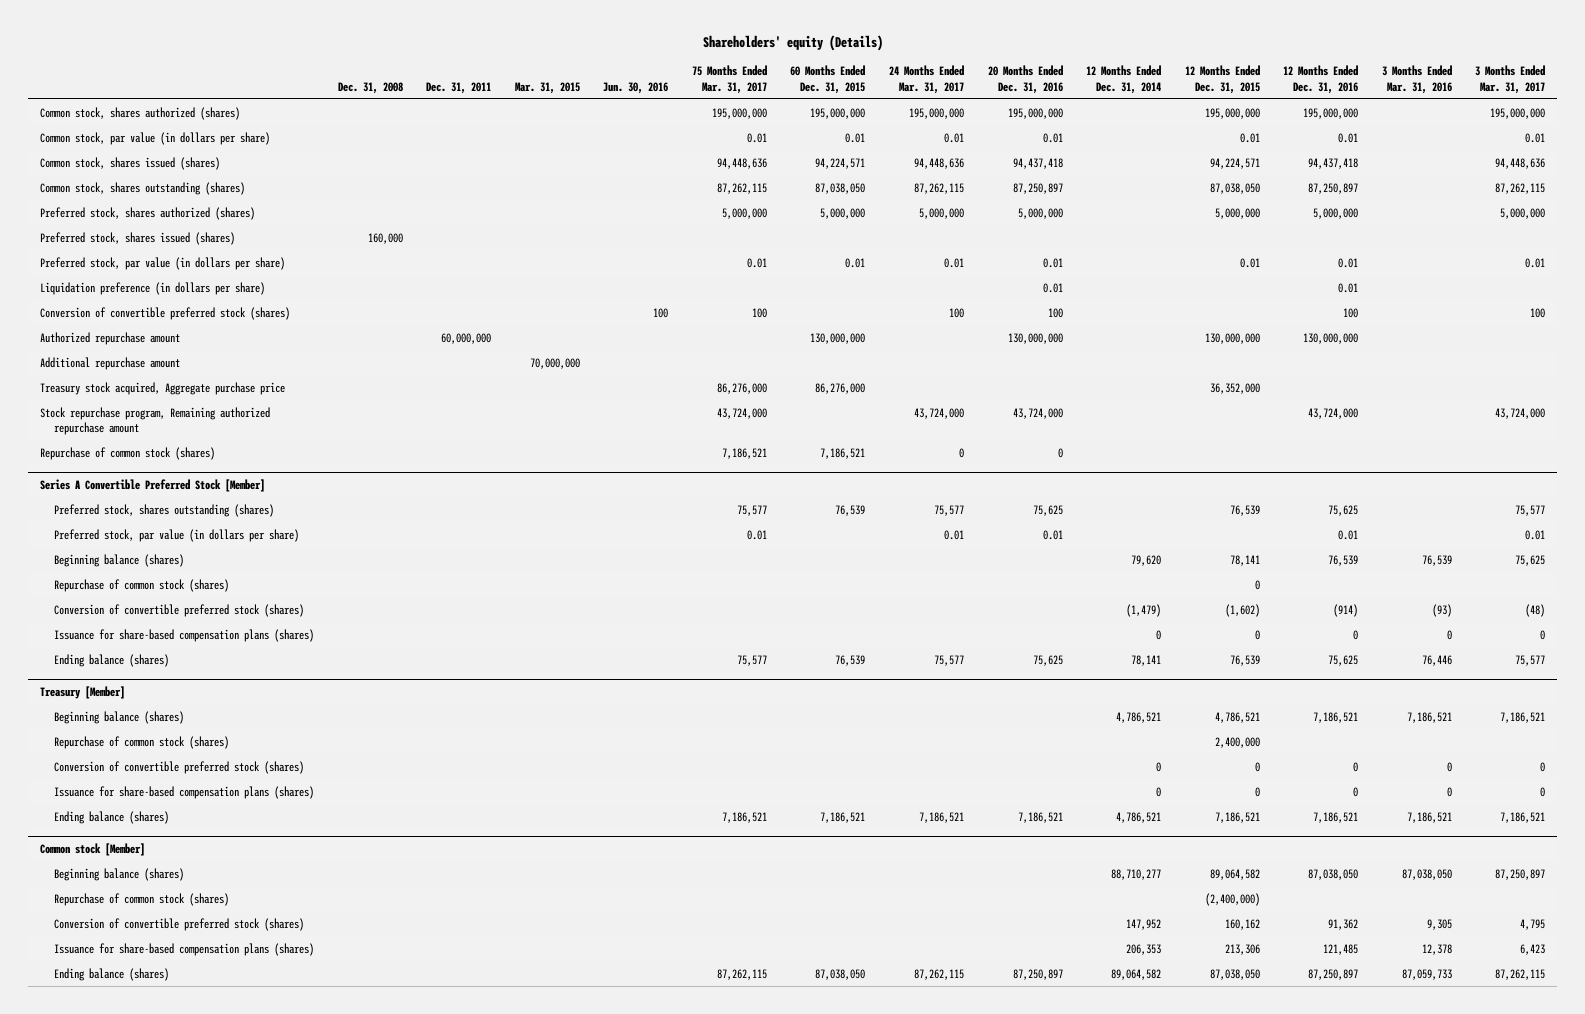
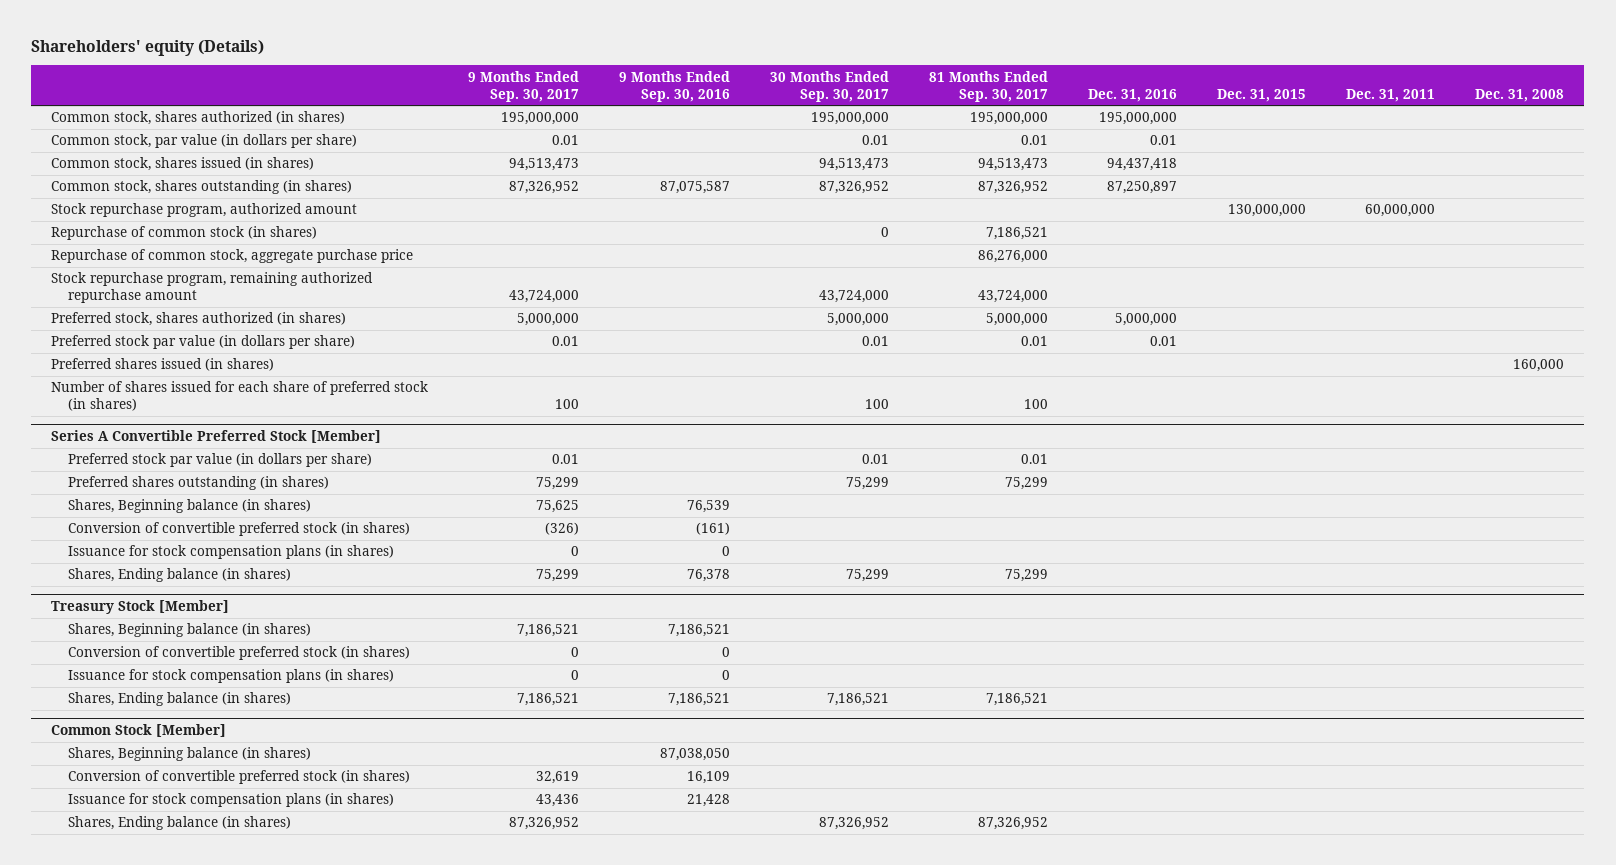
- | Dec. 31, 2008 | Dec. 31, 2011 | Mar. 31, 2015 | Jun. 30, 2016 | 75 Months Ended Mar. 31, 2017 | 60 Months Ended Dec. 31, 2015 | 24 Months Ended Mar. 31, 2017 | 20 Months Ended Dec. 31, 2016 | 12 Months Ended Dec. 31, 2014 | 12 Months Ended Dec. 31, 2015 | 12 Months Ended Dec. 31, 2016 | 3 Months Ended Mar. 31, 2016 | 3 Months Ended Mar. 31, 2017
+ | 9 Months Ended Sep. 30, 2017 | 9 Months Ended Sep. 30, 2016 | 30 Months Ended Sep. 30, 2017 | 81 Months Ended Sep. 30, 2017 | Dec. 31, 2016 | Dec. 31, 2015 | Dec. 31, 2011 | Dec. 31, 2008
- Common stock, shares authorized (shares) | | | | | 195,000,000 | 195,000,000 | 195,000,000 | 195,000,000 | | 195,000,000 | 195,000,000 | | 195,000,000
+ Common stock, shares authorized (in shares) | 195,000,000 | | 195,000,000 | 195,000,000 | 195,000,000 | | |
- Common stock, shares issued (shares) | | | | | 94,448,636 | 94,224,571 | 94,448,636 | 94,437,418 | | 94,224,571 | 94,437,418 | | 94,448,636
- Common stock, shares outstanding (shares) | | | | | 87,262,115 | 87,038,050 | 87,262,115 | 87,250,897 | | 87,038,050 | 87,250,897 | | 87,262,115
- Preferred stock, shares authorized (shares) | | | | | 5,000,000 | 5,000,000 | 5,000,000 | 5,000,000 | | 5,000,000 | 5,000,000 | | 5,000,000
- Preferred stock, shares issued (shares) | 160,000 | | | | | | | | | | | |
- Preferred stock, par value (in dollars per share) | | | | | 0.01 | 0.01 | 0.01 | 0.01 | | 0.01 | 0.01 | | 0.01
- Liquidation preference (in dollars per share) | | | | | | | | 0.01 | | | 0.01 | |
- Conversion of convertible preferred stock (shares) | | | | 100 | 100 | | 100 | 100 | | | 100 | | 100
- Authorized repurchase amount | | 60,000,000 | | | | 130,000,000 | | 130,000,000 | | 130,000,000 | 130,000,000 | |
- Additional repurchase amount | | | 70,000,000 | | | | | | | | | |
- Treasury stock acquired, Aggregate purchase price | | | | | 86,276,000 | 86,276,000 | | | | 36,352,000 | | |
- Stock repurchase program, Remaining authorized repurchase amount | | | | | 43,724,000 | | 43,724,000 | 43,724,000 | | | 43,724,000 | | 43,724,000
- Repurchase of common stock (shares) | | | | | 7,186,521 | 7,186,521 | 0 | 0 | | | | |
+ Common stock, shares issued (in shares) | 94,513,473 | | 94,513,473 | 94,513,473 | 94,437,418 | | |
+ Common stock, shares outstanding (in shares) | 87,326,952 | 87,075,587 | 87,326,952 | 87,326,952 | 87,250,897 | | |
+ Stock repurchase program, authorized amount | | | | | | 130,000,000 | 60,000,000 |
+ Repurchase of common stock (in shares) | | | 0 | 7,186,521 | | | |
+ Repurchase of common stock, aggregate purchase price | | | | 86,276,000 | | | |
+ Stock repurchase program, remaining authorized repurchase amount | 43,724,000 | | 43,724,000 | 43,724,000 | | | |
+ Preferred stock, shares authorized (in shares) | 5,000,000 | | 5,000,000 | 5,000,000 | 5,000,000 | | |
+ Preferred stock par value (in dollars per share) | 0.01 | | 0.01 | 0.01 | 0.01 | | |
+ Preferred shares issued (in shares) | | | | | | | | 160,000
+ Number of shares issued for each share of preferred stock (in shares) | 100 | | 100 | 100 | | | |
@ Series A Convertible Preferred Stock [Member]
- Preferred stock, shares outstanding (shares) | | | | | 75,577 | 76,539 | 75,577 | 75,625 | | 76,539 | 75,625 | | 75,577
- Preferred stock, par value (in dollars per share) | | | | | 0.01 | | 0.01 | 0.01 | | | 0.01 | | 0.01
- Beginning balance (shares) | | | | | | | | | 79,620 | 78,141 | 76,539 | 76,539 | 75,625
- Repurchase of common stock (shares) | | | | | | | | | | 0 | | |
- Conversion of convertible preferred stock (shares) | | | | | | | | | (1,479) | (1,602) | (914) | (93) | (48)
- Issuance for share-based compensation plans (shares) | | | | | | | | | 0 | 0 | 0 | 0 | 0
- Ending balance (shares) | | | | | 75,577 | 76,539 | 75,577 | 75,625 | 78,141 | 76,539 | 75,625 | 76,446 | 75,577
- Treasury [Member]
- Beginning balance (shares) | | | | | | | | | 4,786,521 | 4,786,521 | 7,186,521 | 7,186,521 | 7,186,521
- Repurchase of common stock (shares) | | | | | | | | | | 2,400,000 | | |
- Conversion of convertible preferred stock (shares) | | | | | | | | | 0 | 0 | 0 | 0 | 0
- Issuance for share-based compensation plans (shares) | | | | | | | | | 0 | 0 | 0 | 0 | 0
- Ending balance (shares) | | | | | 7,186,521 | 7,186,521 | 7,186,521 | 7,186,521 | 4,786,521 | 7,186,521 | 7,186,521 | 7,186,521 | 7,186,521
- Common stock [Member]
- Beginning balance (shares) | | | | | | | | | 88,710,277 | 89,064,582 | 87,038,050 | 87,038,050 | 87,250,897
- Repurchase of common stock (shares) | | | | | | | | | | (2,400,000) | | |
- Conversion of convertible preferred stock (shares) | | | | | | | | | 147,952 | 160,162 | 91,362 | 9,305 | 4,795
- Issuance for share-based compensation plans (shares) | | | | | | | | | 206,353 | 213,306 | 121,485 | 12,378 | 6,423
- Ending balance (shares) | | | | | 87,262,115 | 87,038,050 | 87,262,115 | 87,250,897 | 89,064,582 | 87,038,050 | 87,250,897 | 87,059,733 | 87,262,115
@ Series A Convertible Preferred Stock [Member]
+ Preferred stock par value (in dollars per share) | 0.01 | | 0.01 | 0.01 | | | |
+ Preferred shares outstanding (in shares) | 75,299 | | 75,299 | 75,299 | | | |
+ Shares, Beginning balance (in shares) | 75,625 | 76,539 | | | | | |
+ Conversion of convertible preferred stock (in shares) | (326) | (161) | | | | | |
+ Issuance for stock compensation plans (in shares) | 0 | 0 | | | | | |
+ Shares, Ending balance (in shares) | 75,299 | 76,378 | 75,299 | 75,299 | | | |
+ Treasury Stock [Member]
+ Shares, Beginning balance (in shares) | 7,186,521 | 7,186,521 | | | | | |
+ Conversion of convertible preferred stock (in shares) | 0 | 0 | | | | | |
+ Issuance for stock compensation plans (in shares) | 0 | 0 | | | | | |
+ Shares, Ending balance (in shares) | 7,186,521 | 7,186,521 | 7,186,521 | 7,186,521 | | | |
+ Common Stock [Member]
+ Shares, Beginning balance (in shares) | | 87,038,050 | | | | | |
+ Conversion of convertible preferred stock (in shares) | 32,619 | 16,109 | | | | | |
+ Issuance for stock compensation plans (in shares) | 43,436 | 21,428 | | | | | |
+ Shares, Ending balance (in shares) | 87,326,952 | | 87,326,952 | 87,326,952 | | | |

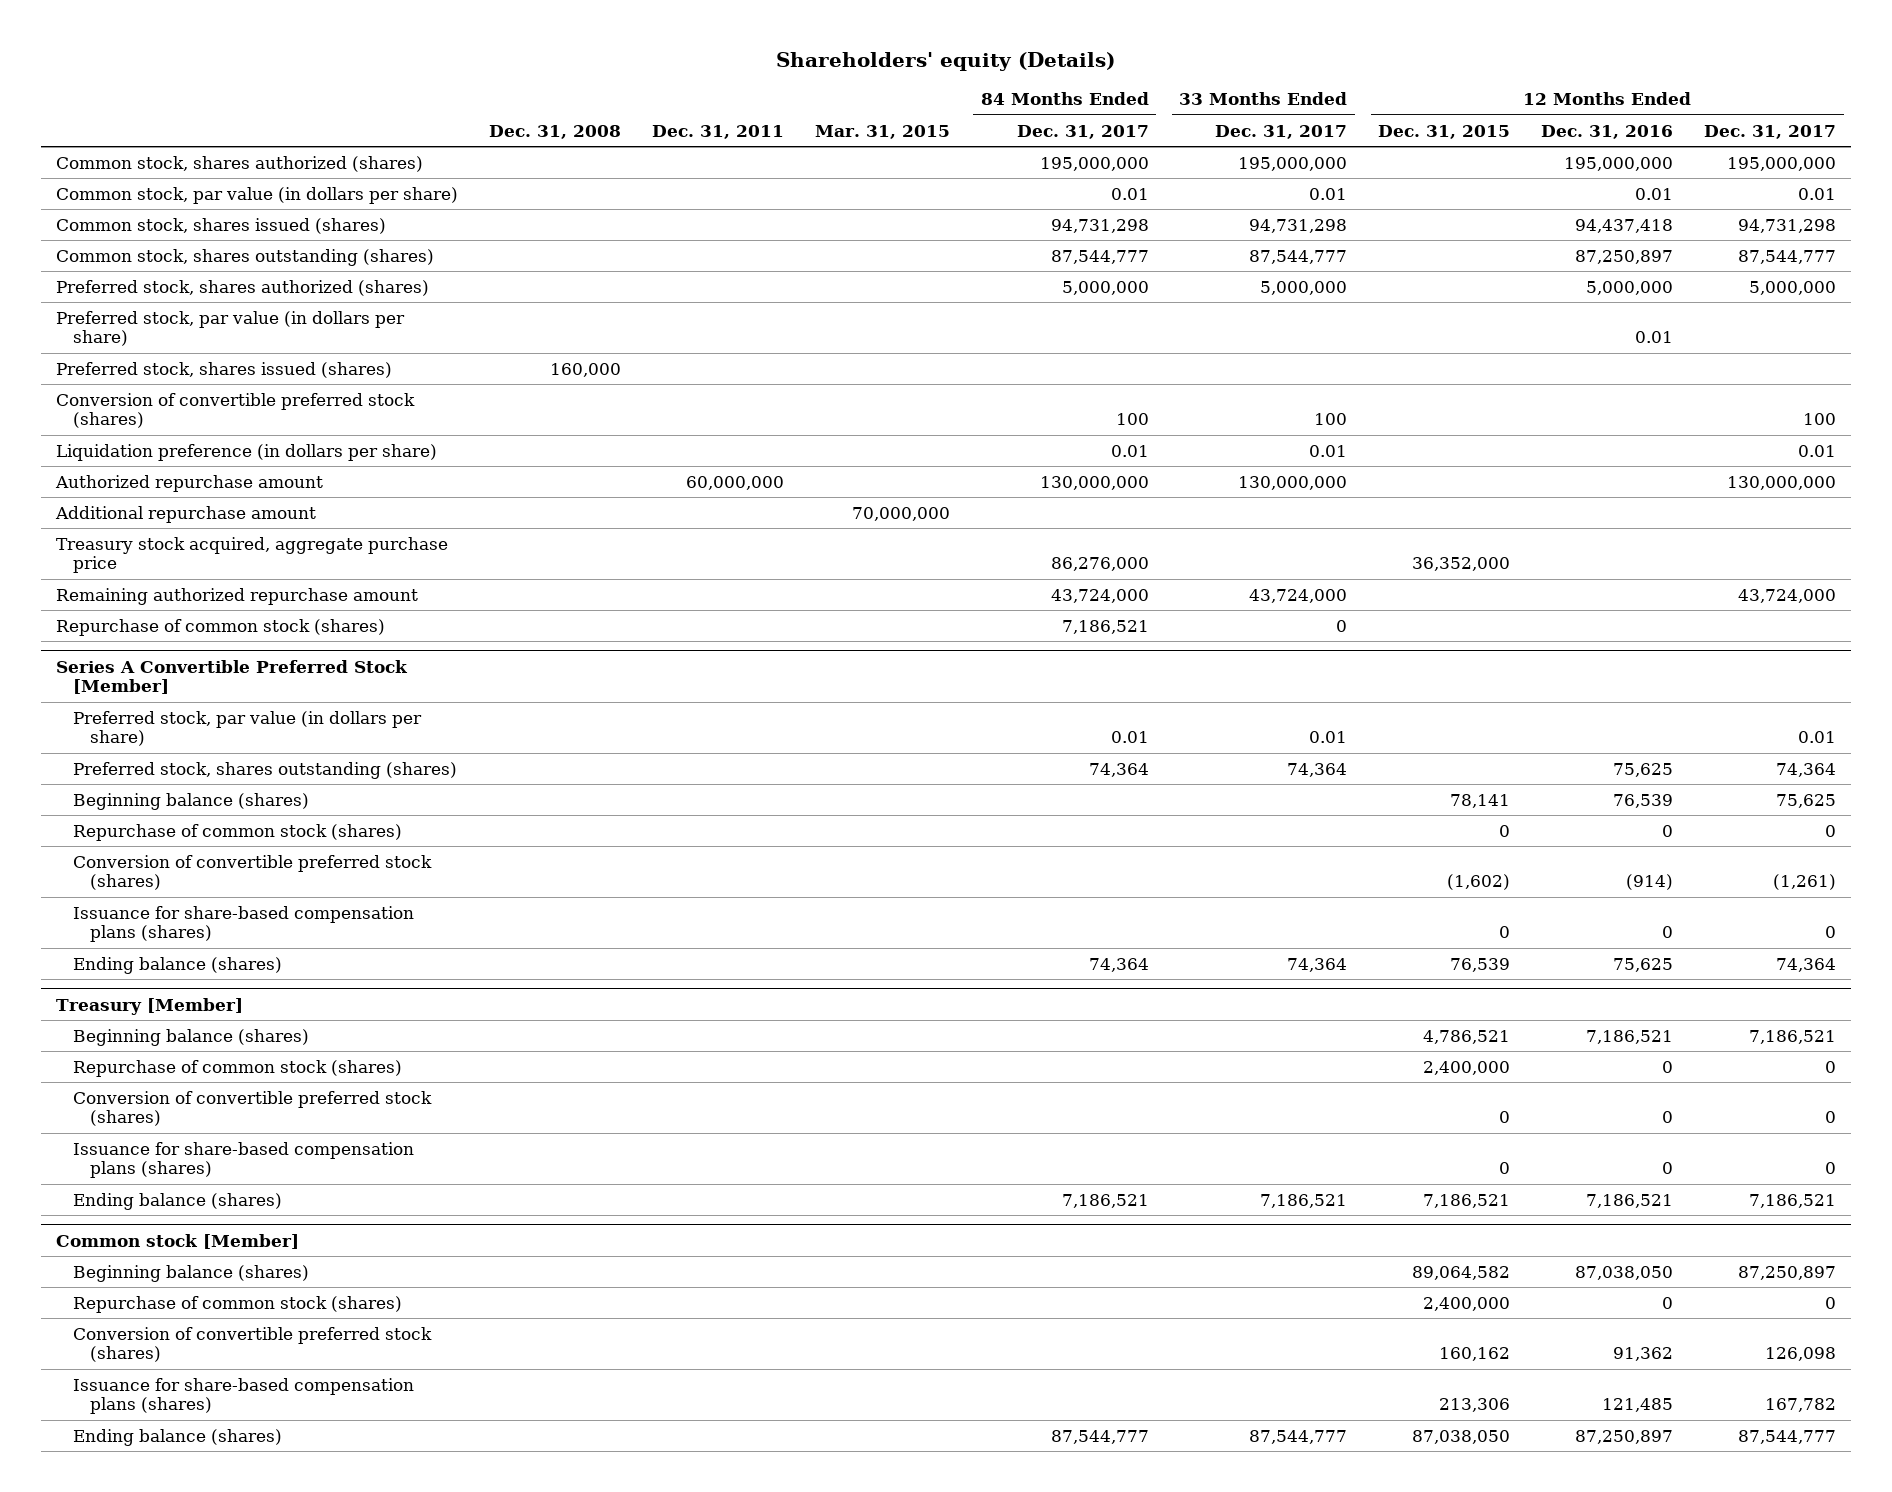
- | 9 Months Ended Sep. 30, 2017 | 9 Months Ended Sep. 30, 2016 | 30 Months Ended Sep. 30, 2017 | 81 Months Ended Sep. 30, 2017 | Dec. 31, 2016 | Dec. 31, 2015 | Dec. 31, 2011 | Dec. 31, 2008
+ | Dec. 31, 2008 | Dec. 31, 2011 | Mar. 31, 2015 | 84 Months Ended Dec. 31, 2017 | 33 Months Ended Dec. 31, 2017 | 12 Months Ended Dec. 31, 2015 | 12 Months Ended Dec. 31, 2016 | 12 Months Ended Dec. 31, 2017
- Common stock, shares authorized (in shares) | 195,000,000 | | 195,000,000 | 195,000,000 | 195,000,000 | | |
+ Common stock, shares authorized (shares) | | | | 195,000,000 | 195,000,000 | | 195,000,000 | 195,000,000
- Common stock, shares issued (in shares) | 94,513,473 | | 94,513,473 | 94,513,473 | 94,437,418 | | |
- Common stock, shares outstanding (in shares) | 87,326,952 | 87,075,587 | 87,326,952 | 87,326,952 | 87,250,897 | | |
- Stock repurchase program, authorized amount | | | | | | 130,000,000 | 60,000,000 |
- Repurchase of common stock (in shares) | | | 0 | 7,186,521 | | | |
- Repurchase of common stock, aggregate purchase price | | | | 86,276,000 | | | |
- Stock repurchase program, remaining authorized repurchase amount | 43,724,000 | | 43,724,000 | 43,724,000 | | | |
- Preferred stock, shares authorized (in shares) | 5,000,000 | | 5,000,000 | 5,000,000 | 5,000,000 | | |
- Preferred stock par value (in dollars per share) | 0.01 | | 0.01 | 0.01 | 0.01 | | |
- Preferred shares issued (in shares) | | | | | | | | 160,000
- Number of shares issued for each share of preferred stock (in shares) | 100 | | 100 | 100 | | | |
+ Common stock, shares issued (shares) | | | | 94,731,298 | 94,731,298 | | 94,437,418 | 94,731,298
+ Common stock, shares outstanding (shares) | | | | 87,544,777 | 87,544,777 | | 87,250,897 | 87,544,777
+ Preferred stock, shares authorized (shares) | | | | 5,000,000 | 5,000,000 | | 5,000,000 | 5,000,000
+ Preferred stock, par value (in dollars per share) | | | | | | | 0.01 |
+ Preferred stock, shares issued (shares) | 160,000 | | | | | | |
+ Conversion of convertible preferred stock (shares) | | | | 100 | 100 | | | 100
+ Liquidation preference (in dollars per share) | | | | 0.01 | 0.01 | | | 0.01
+ Authorized repurchase amount | | 60,000,000 | | 130,000,000 | 130,000,000 | | | 130,000,000
+ Additional repurchase amount | | | 70,000,000 | | | | |
+ Treasury stock acquired, aggregate purchase price | | | | 86,276,000 | | 36,352,000 | |
+ Remaining authorized repurchase amount | | | | 43,724,000 | 43,724,000 | | | 43,724,000
+ Repurchase of common stock (shares) | | | | 7,186,521 | 0 | | |
@ Series A Convertible Preferred Stock [Member]
- Preferred stock par value (in dollars per share) | 0.01 | | 0.01 | 0.01 | | | |
- Preferred shares outstanding (in shares) | 75,299 | | 75,299 | 75,299 | | | |
- Shares, Beginning balance (in shares) | 75,625 | 76,539 | | | | | |
- Conversion of convertible preferred stock (in shares) | (326) | (161) | | | | | |
- Issuance for stock compensation plans (in shares) | 0 | 0 | | | | | |
- Shares, Ending balance (in shares) | 75,299 | 76,378 | 75,299 | 75,299 | | | |
- Treasury Stock [Member]
- Shares, Beginning balance (in shares) | 7,186,521 | 7,186,521 | | | | | |
- Conversion of convertible preferred stock (in shares) | 0 | 0 | | | | | |
- Issuance for stock compensation plans (in shares) | 0 | 0 | | | | | |
- Shares, Ending balance (in shares) | 7,186,521 | 7,186,521 | 7,186,521 | 7,186,521 | | | |
- Common Stock [Member]
- Shares, Beginning balance (in shares) | | 87,038,050 | | | | | |
- Conversion of convertible preferred stock (in shares) | 32,619 | 16,109 | | | | | |
- Issuance for stock compensation plans (in shares) | 43,436 | 21,428 | | | | | |
- Shares, Ending balance (in shares) | 87,326,952 | | 87,326,952 | 87,326,952 | | | |
@ Series A Convertible Preferred Stock [Member]
+ Preferred stock, par value (in dollars per share) | | | | 0.01 | 0.01 | | | 0.01
+ Preferred stock, shares outstanding (shares) | | | | 74,364 | 74,364 | | 75,625 | 74,364
+ Beginning balance (shares) | | | | | | 78,141 | 76,539 | 75,625
+ Repurchase of common stock (shares) | | | | | | 0 | 0 | 0
+ Conversion of convertible preferred stock (shares) | | | | | | (1,602) | (914) | (1,261)
+ Issuance for share-based compensation plans (shares) | | | | | | 0 | 0 | 0
+ Ending balance (shares) | | | | 74,364 | 74,364 | 76,539 | 75,625 | 74,364
+ Treasury [Member]
+ Beginning balance (shares) | | | | | | 4,786,521 | 7,186,521 | 7,186,521
+ Repurchase of common stock (shares) | | | | | | 2,400,000 | 0 | 0
+ Conversion of convertible preferred stock (shares) | | | | | | 0 | 0 | 0
+ Issuance for share-based compensation plans (shares) | | | | | | 0 | 0 | 0
+ Ending balance (shares) | | | | 7,186,521 | 7,186,521 | 7,186,521 | 7,186,521 | 7,186,521
+ Common stock [Member]
+ Beginning balance (shares) | | | | | | 89,064,582 | 87,038,050 | 87,250,897
+ Repurchase of common stock (shares) | | | | | | 2,400,000 | 0 | 0
+ Conversion of convertible preferred stock (shares) | | | | | | 160,162 | 91,362 | 126,098
+ Issuance for share-based compensation plans (shares) | | | | | | 213,306 | 121,485 | 167,782
+ Ending balance (shares) | | | | 87,544,777 | 87,544,777 | 87,038,050 | 87,250,897 | 87,544,777

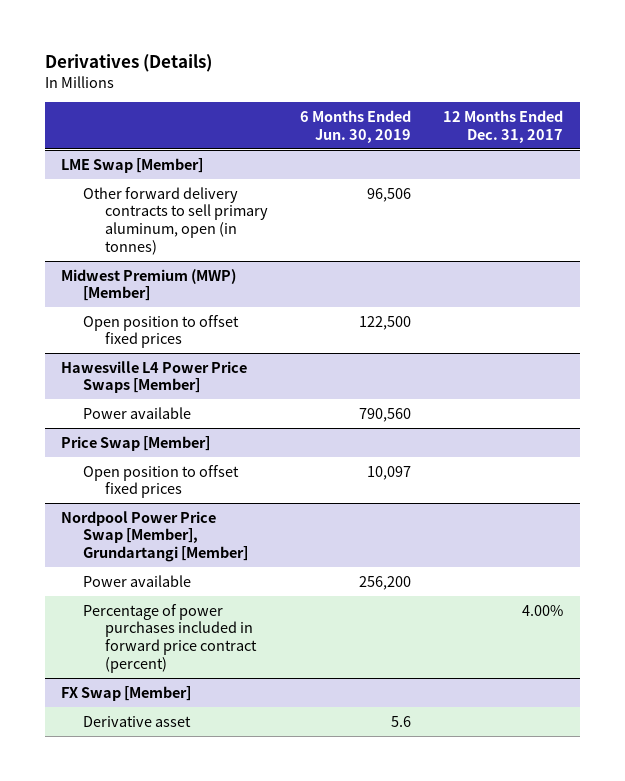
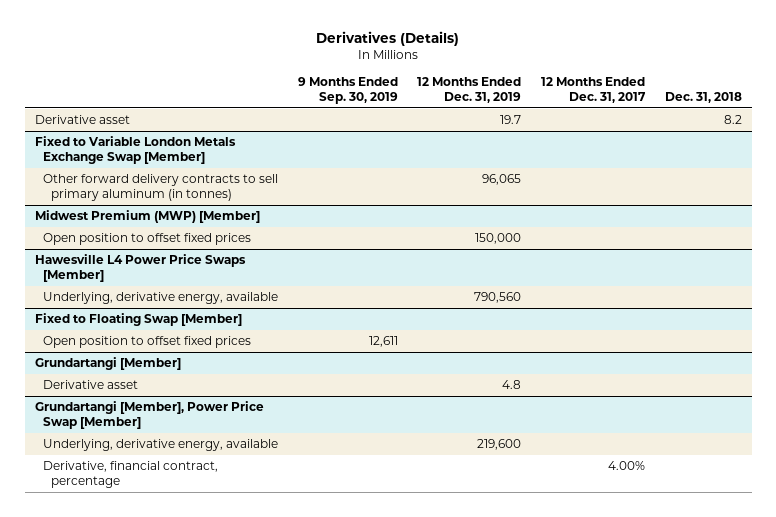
- | 6 Months Ended Jun. 30, 2019 | 12 Months Ended Dec. 31, 2017
+ | 9 Months Ended Sep. 30, 2019 | 12 Months Ended Dec. 31, 2019 | 12 Months Ended Dec. 31, 2017 | Dec. 31, 2018
- LME Swap [Member]
- Other forward delivery contracts to sell primary aluminum, open (in tonnes) | 96,506 |
+ Derivative asset | | 19.7 | | 8.2
+ Fixed to Variable London Metals Exchange Swap [Member]
+ Other forward delivery contracts to sell primary aluminum (in tonnes) | | 96,065 | |
@ Hawesville L4 Power Price Swaps [Member]
- Power available | 790,560 |
- Price Swap [Member]
@ Hawesville L4 Power Price Swaps [Member]
+ Underlying, derivative energy, available | | 790,560 | |
+ Fixed to Floating Swap [Member]
- Nordpool Power Price Swap [Member], Grundartangi [Member]
- Power available | 256,200 |
- Percentage of power purchases included in forward price contract (percent) | | 4.00%
- FX Swap [Member]
- Derivative asset | 5.6 |
+ Grundartangi [Member]
+ Derivative asset | | 4.8 | |
+ Grundartangi [Member], Power Price Swap [Member]
+ Underlying, derivative energy, available | | 219,600 | |
+ Derivative, financial contract, percentage | | | 4.00% |

